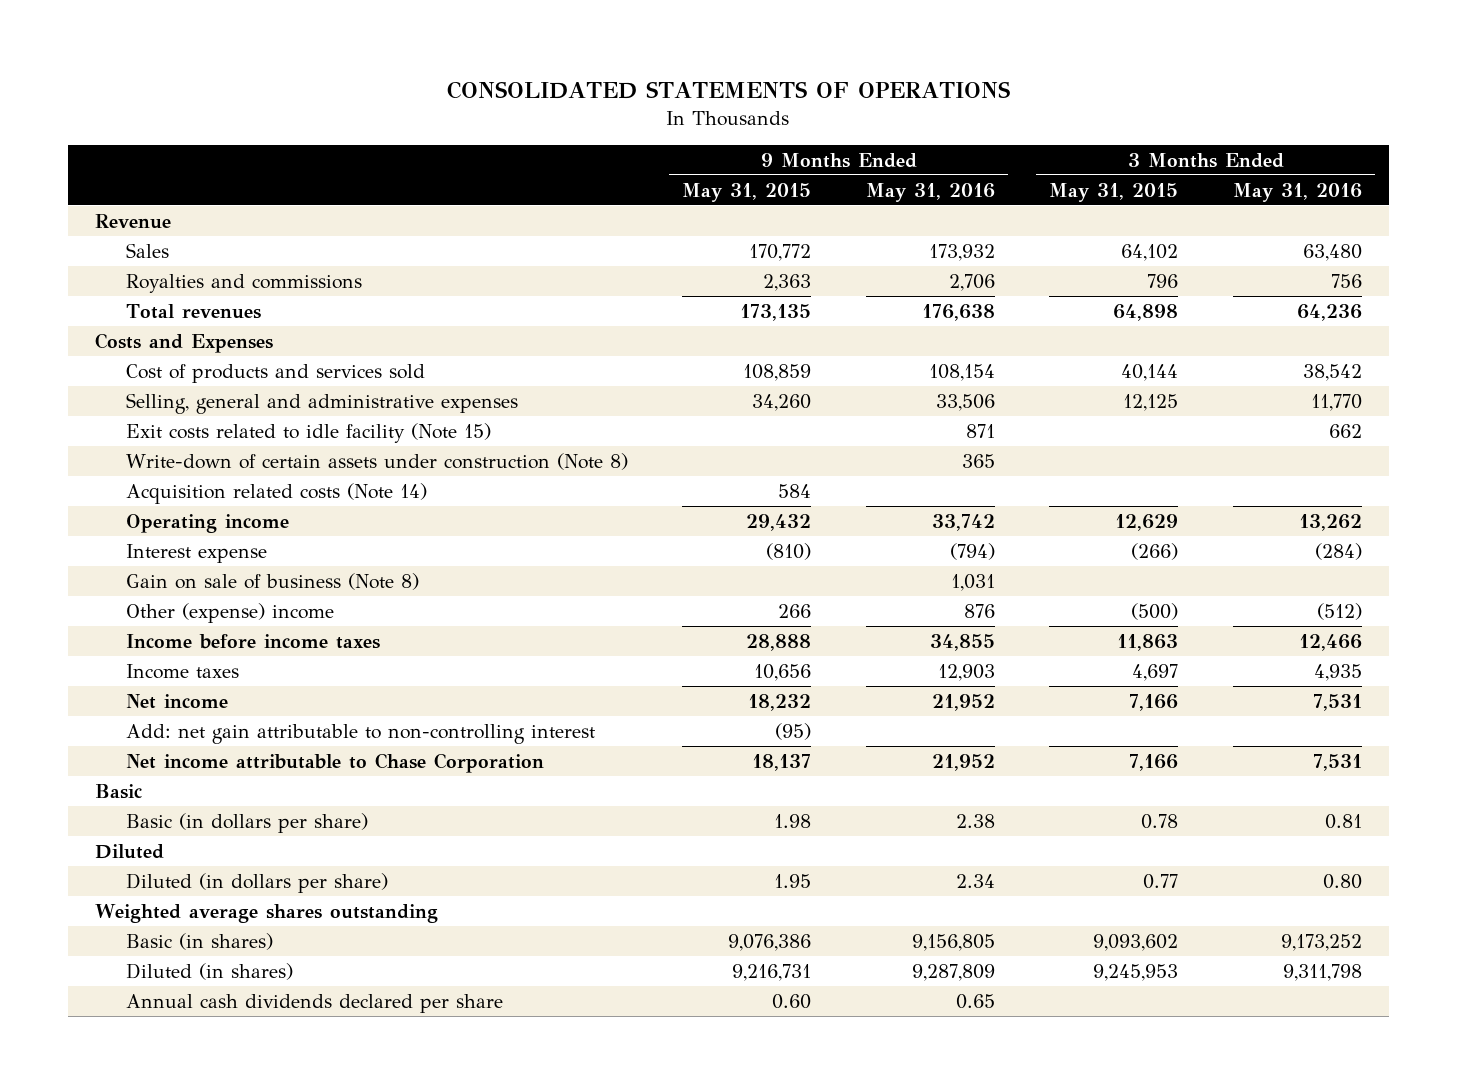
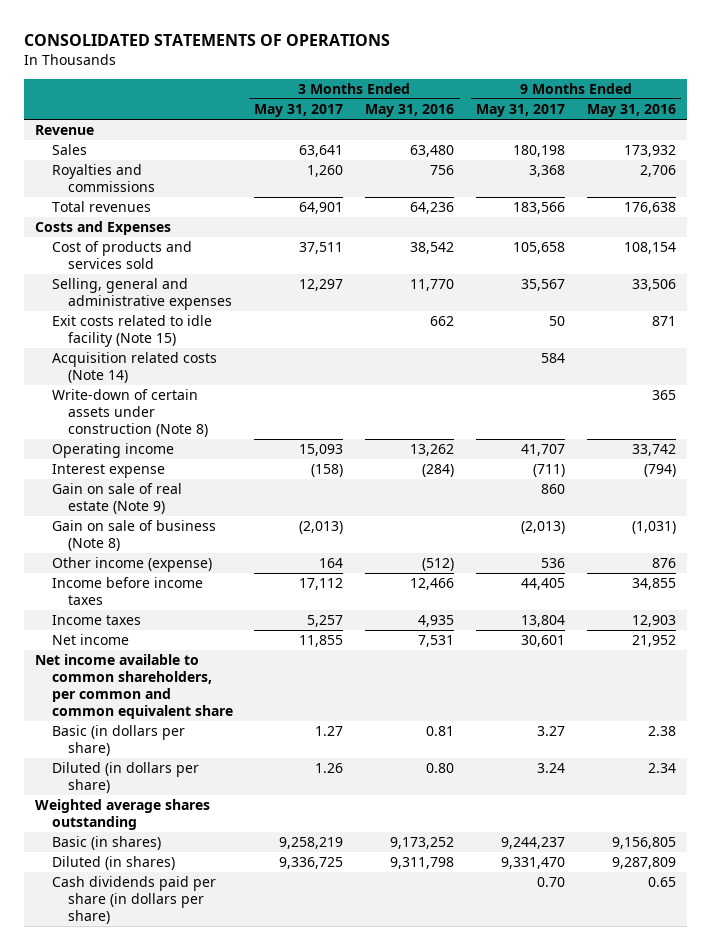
- | 9 Months Ended May 31, 2015 | 9 Months Ended May 31, 2016 | 3 Months Ended May 31, 2015 | 3 Months Ended May 31, 2016
+ | 3 Months Ended May 31, 2017 | 3 Months Ended May 31, 2016 | 9 Months Ended May 31, 2017 | 9 Months Ended May 31, 2016
moved down: Write-down of certain assets under construction (Note 8) | | | | 365
- Gain on sale of business (Note 8) | | 1,031 | |
- Other (expense) income | 266 | 876 | (500) | (512)
+ Gain on sale of real estate (Note 9) | | | 860 |
+ Gain on sale of business (Note 8) | (2,013) | | (2,013) | (1,031)
+ Other income (expense) | 164 | (512) | 536 | 876
- Add: net gain attributable to non-controlling interest | (95) | | |
- Net income attributable to Chase Corporation | 18,137 | 21,952 | 7,166 | 7,531
- Basic
+ Net income available to common shareholders, per common and common equivalent share
- Diluted
- Annual cash dividends declared per share | 0.60 | 0.65 | |
+ Cash dividends paid per share (in dollars per share) | | | 0.70 | 0.65

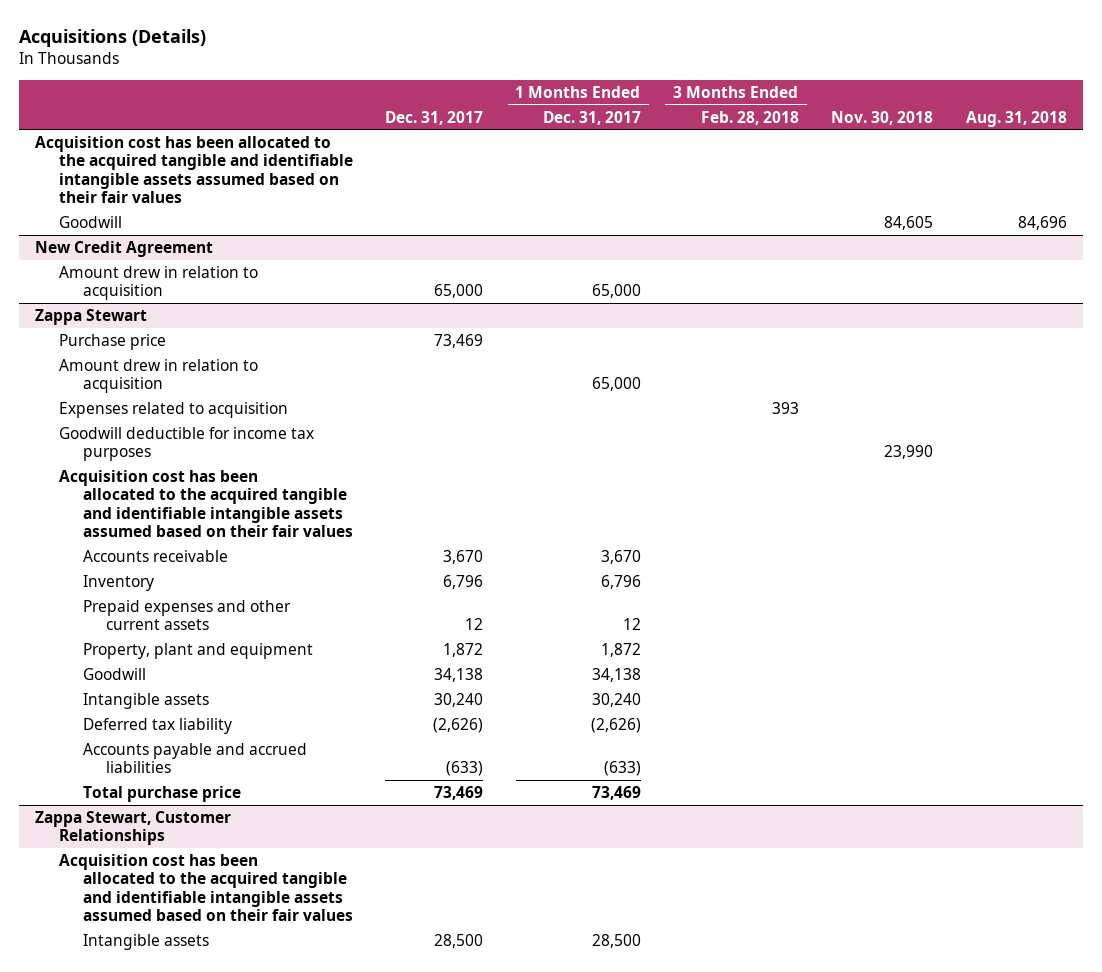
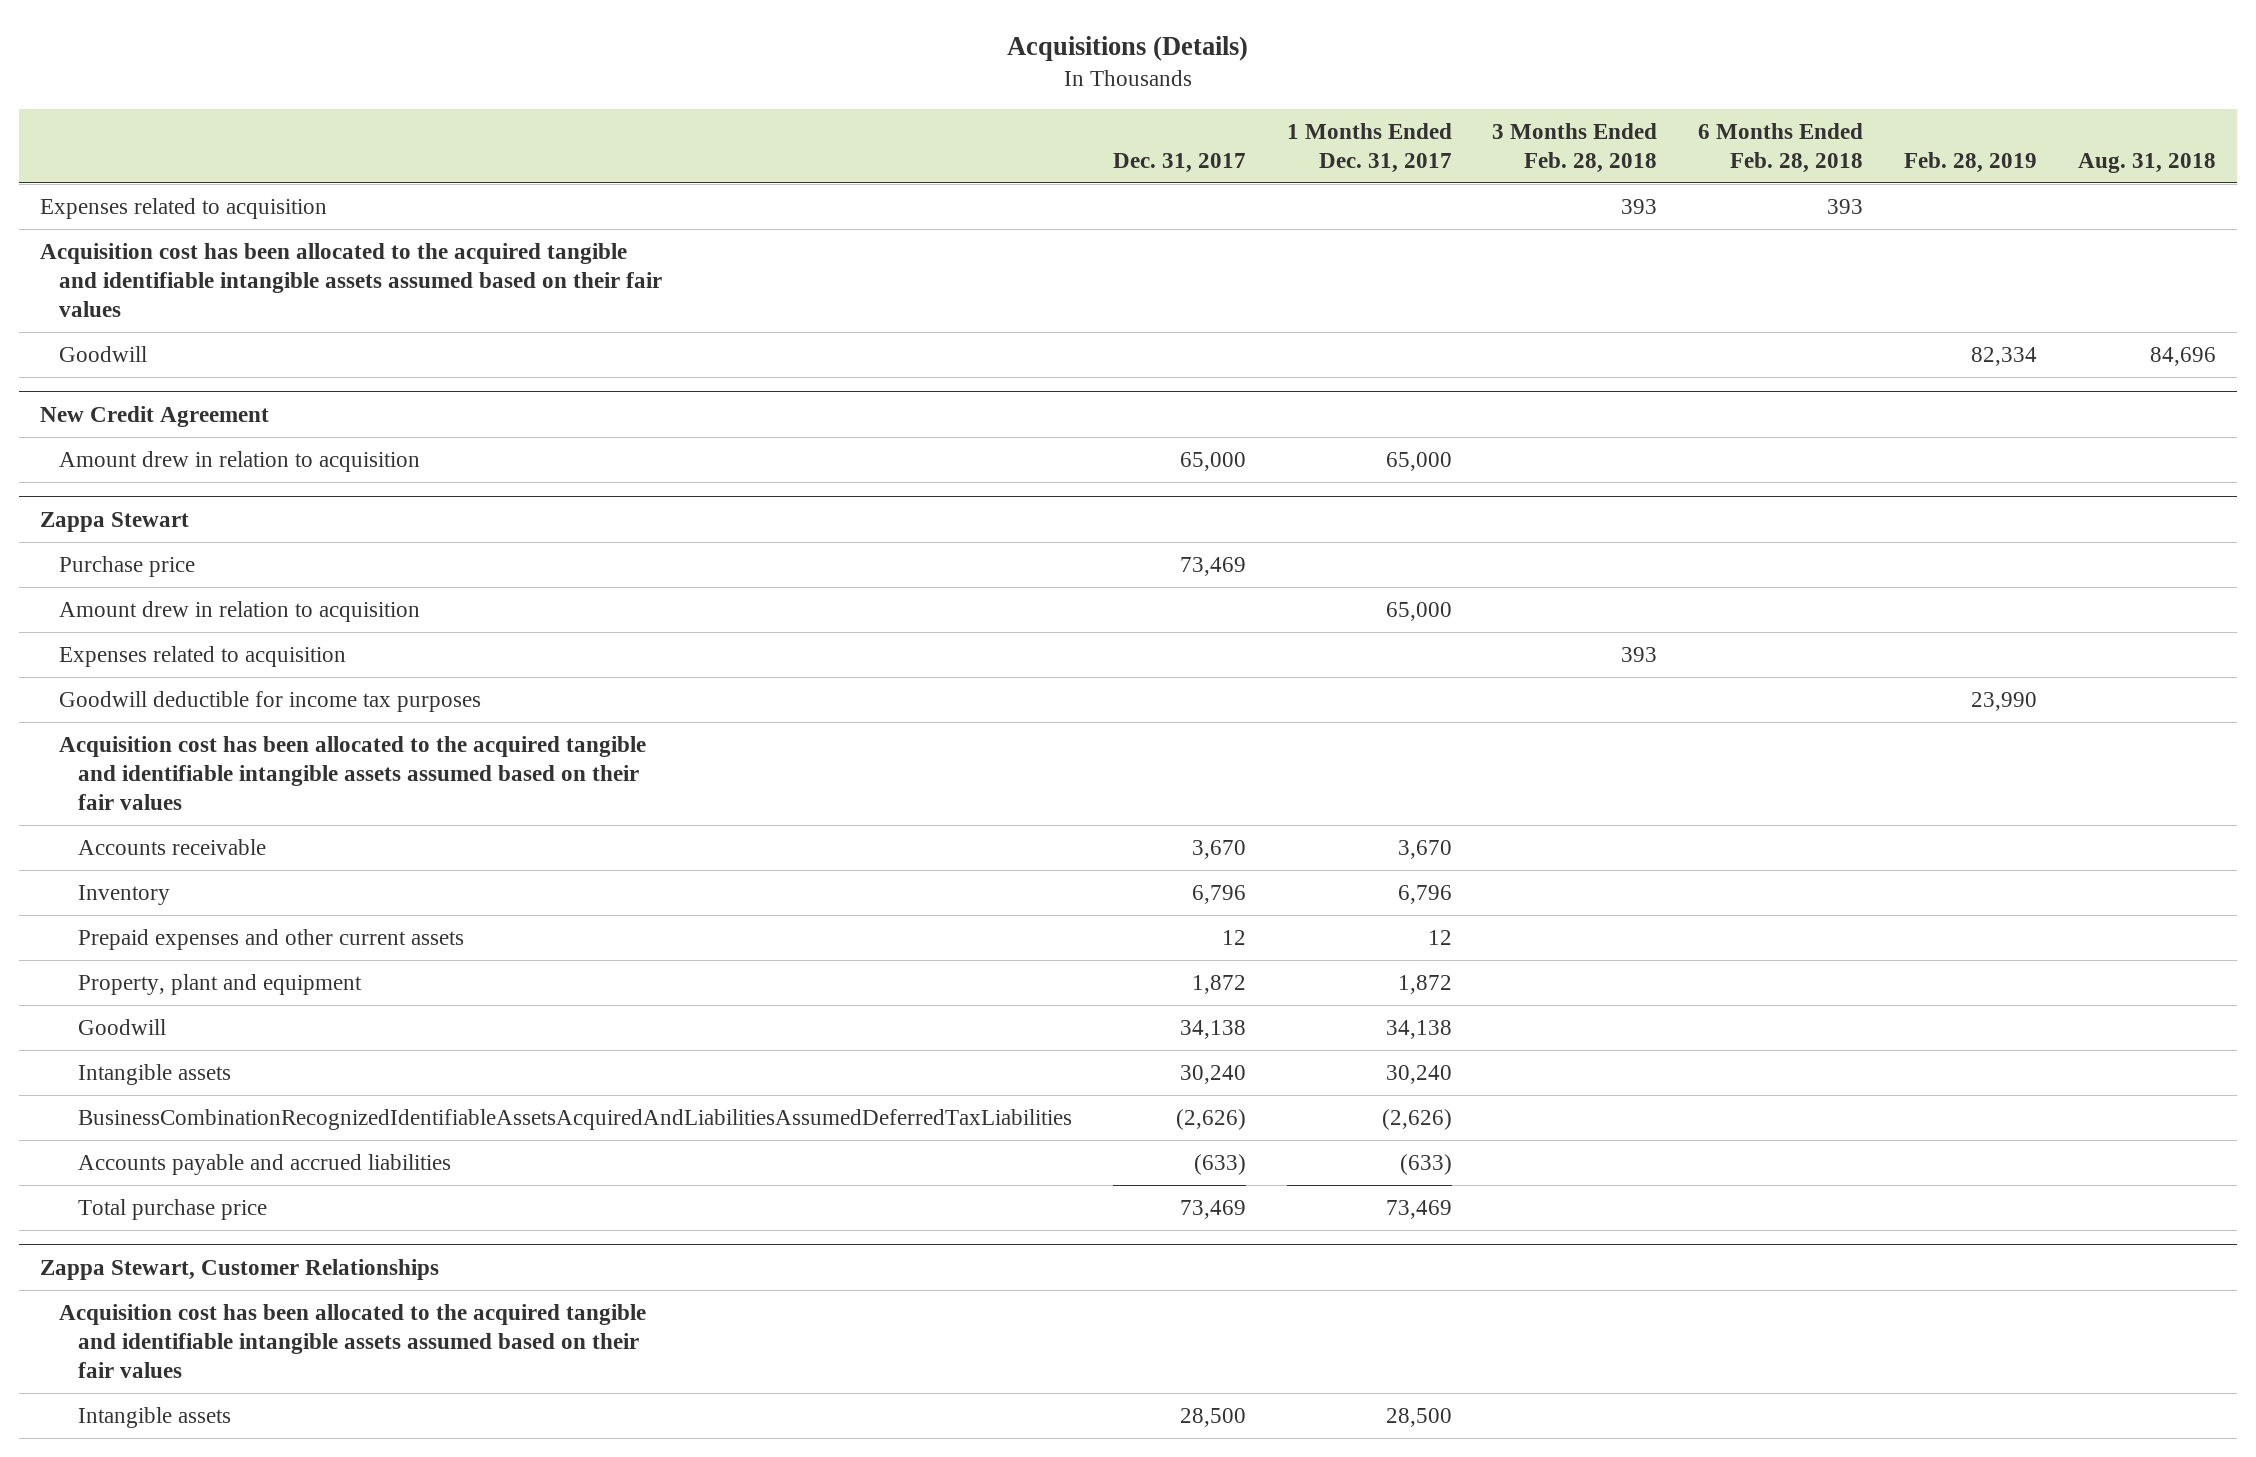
- | Dec. 31, 2017 | 1 Months Ended Dec. 31, 2017 | 3 Months Ended Feb. 28, 2018 | Nov. 30, 2018 | Aug. 31, 2018
+ | Dec. 31, 2017 | 1 Months Ended Dec. 31, 2017 | 3 Months Ended Feb. 28, 2018 | 6 Months Ended Feb. 28, 2018 | Feb. 28, 2019 | Aug. 31, 2018
+ Expenses related to acquisition | | | 393 | 393 | |
@ Zappa Stewart
- Deferred tax liability | (2,626) | (2,626) | | |
+ BusinessCombinationRecognizedIdentifiableAssetsAcquiredAndLiabilitiesAssumedDeferredTaxLiabilities | (2,626) | (2,626) | | | |

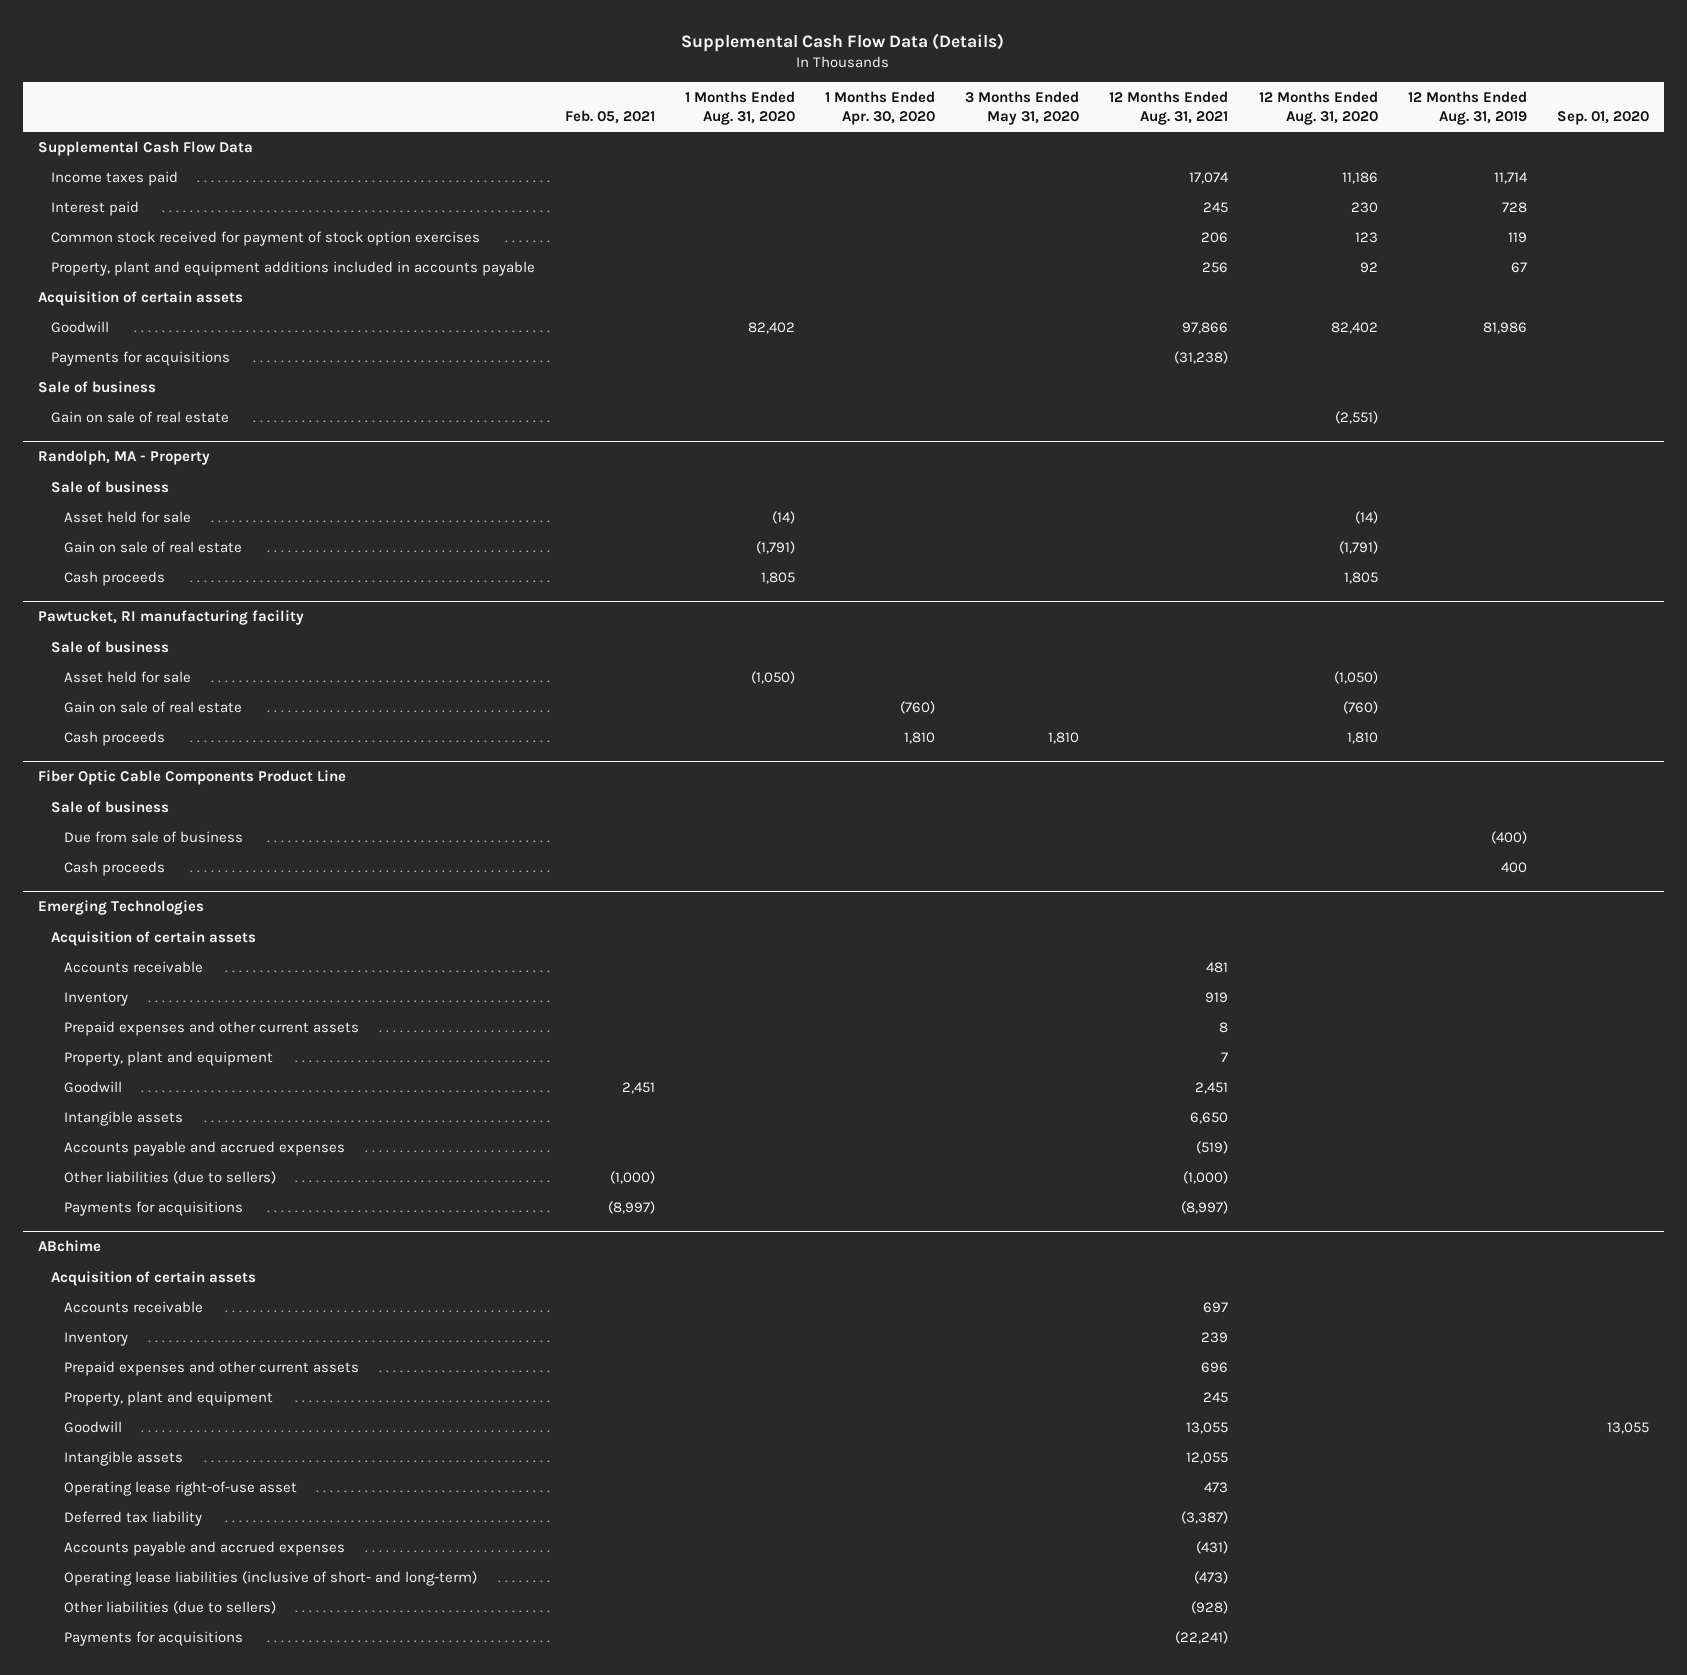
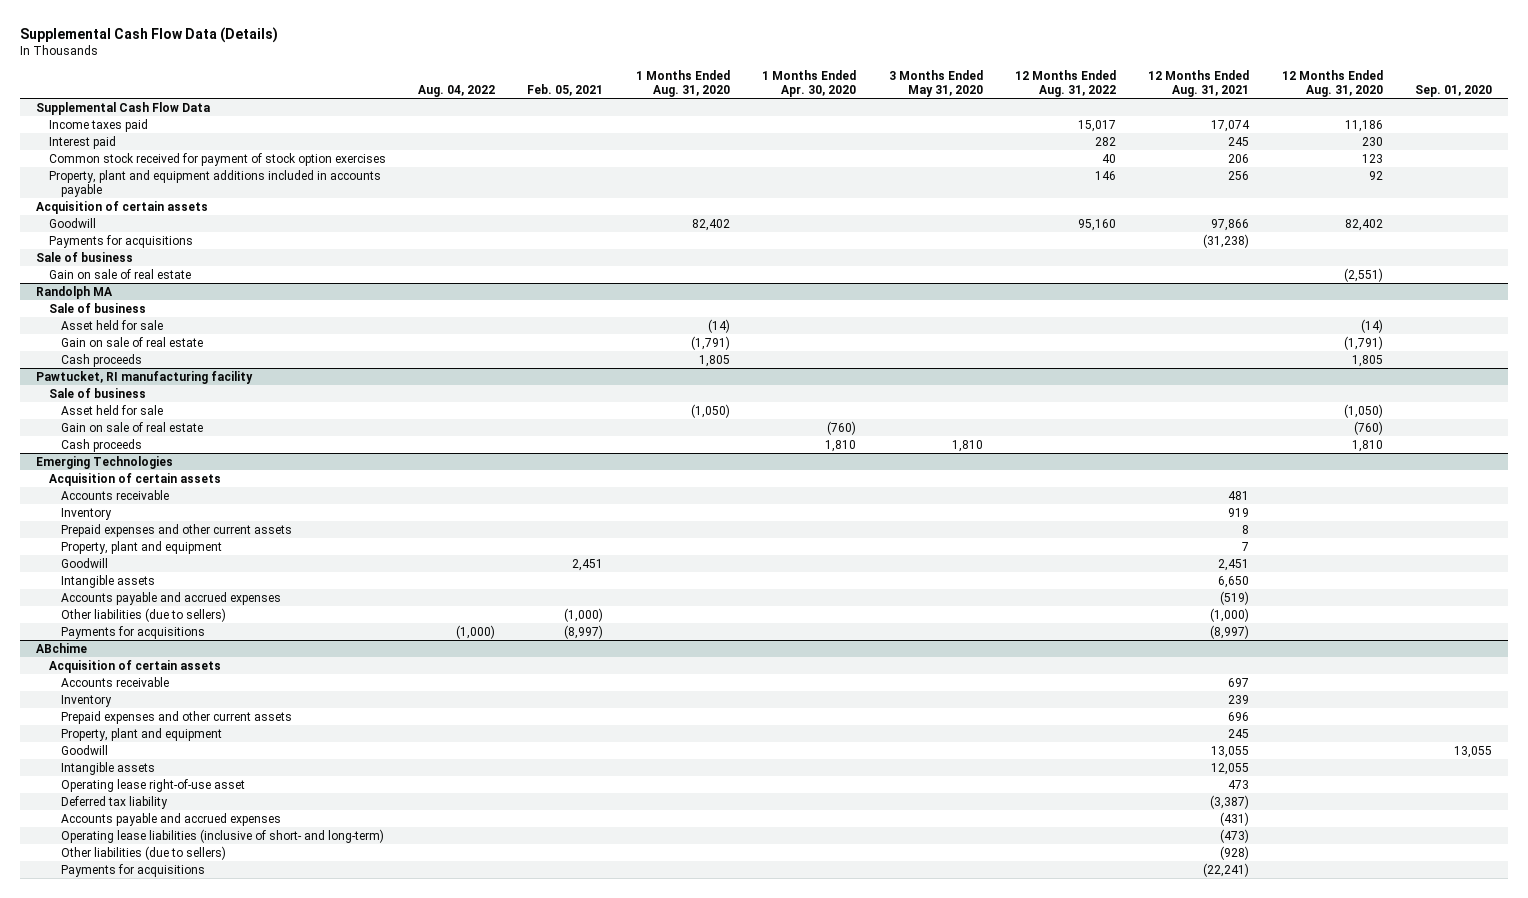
- | Feb. 05, 2021 | 1 Months Ended Aug. 31, 2020 | 1 Months Ended Apr. 30, 2020 | 3 Months Ended May 31, 2020 | 12 Months Ended Aug. 31, 2021 | 12 Months Ended Aug. 31, 2020 | 12 Months Ended Aug. 31, 2019 | Sep. 01, 2020
+ | Aug. 04, 2022 | Feb. 05, 2021 | 1 Months Ended Aug. 31, 2020 | 1 Months Ended Apr. 30, 2020 | 3 Months Ended May 31, 2020 | 12 Months Ended Aug. 31, 2022 | 12 Months Ended Aug. 31, 2021 | 12 Months Ended Aug. 31, 2020 | Sep. 01, 2020
- Randolph, MA - Property
+ Randolph MA
- Fiber Optic Cable Components Product Line
- Sale of business
- Due from sale of business | | | | | | | (400) |
- Cash proceeds | | | | | | | 400 |

